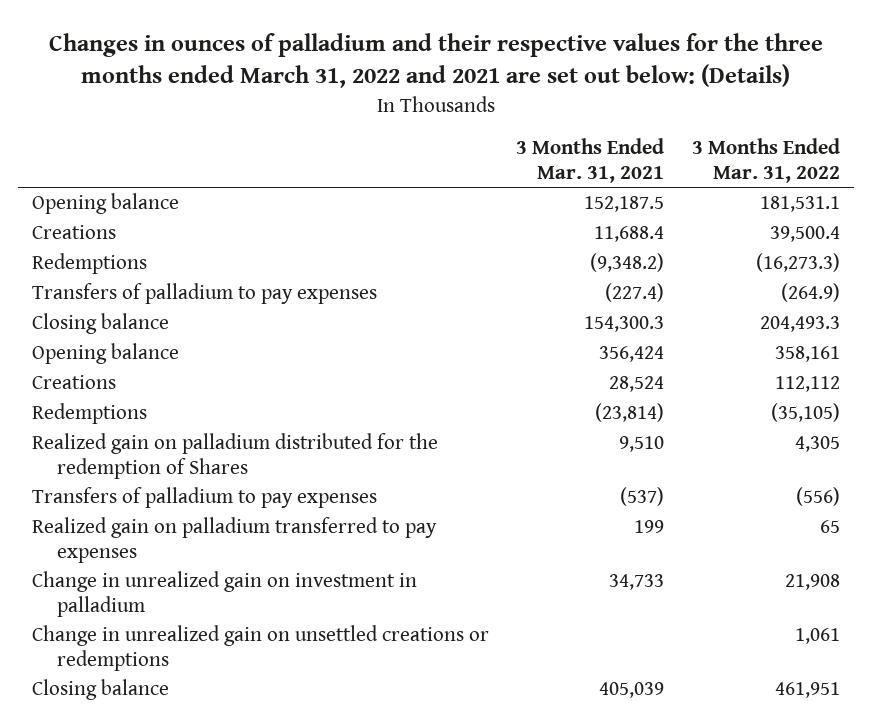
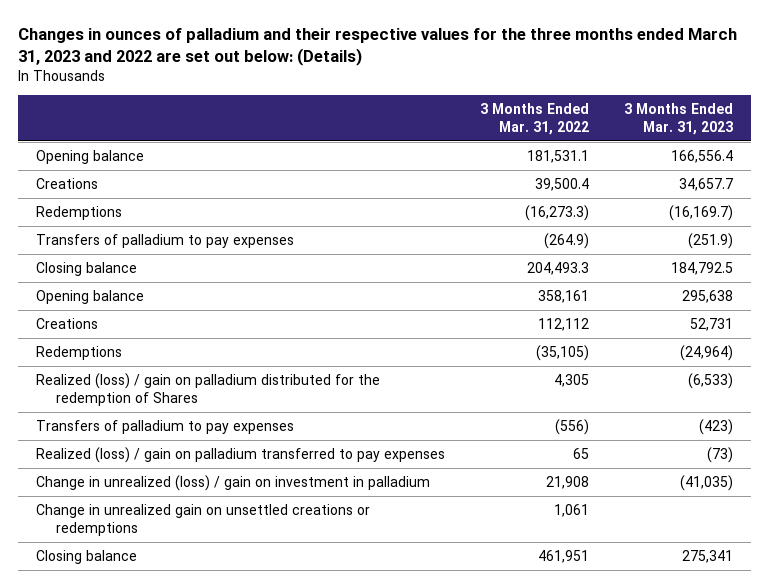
- Changes in ounces of palladium and their respective values for the three months ended March 31, 2022 and 2021 are set out below: (Details)
+ Changes in ounces of palladium and their respective values for the three months ended March 31, 2023 and 2022 are set out below: (Details)
- | 3 Months Ended Mar. 31, 2021 | 3 Months Ended Mar. 31, 2022
+ | 3 Months Ended Mar. 31, 2022 | 3 Months Ended Mar. 31, 2023
- Realized gain on palladium distributed for the redemption of Shares | 9,510 | 4,305
+ Realized (loss) / gain on palladium distributed for the redemption of Shares | 4,305 | (6,533)
- Realized gain on palladium transferred to pay expenses | 199 | 65
- Change in unrealized gain on investment in palladium | 34,733 | 21,908
+ Realized (loss) / gain on palladium transferred to pay expenses | 65 | (73)
+ Change in unrealized (loss) / gain on investment in palladium | 21,908 | (41,035)

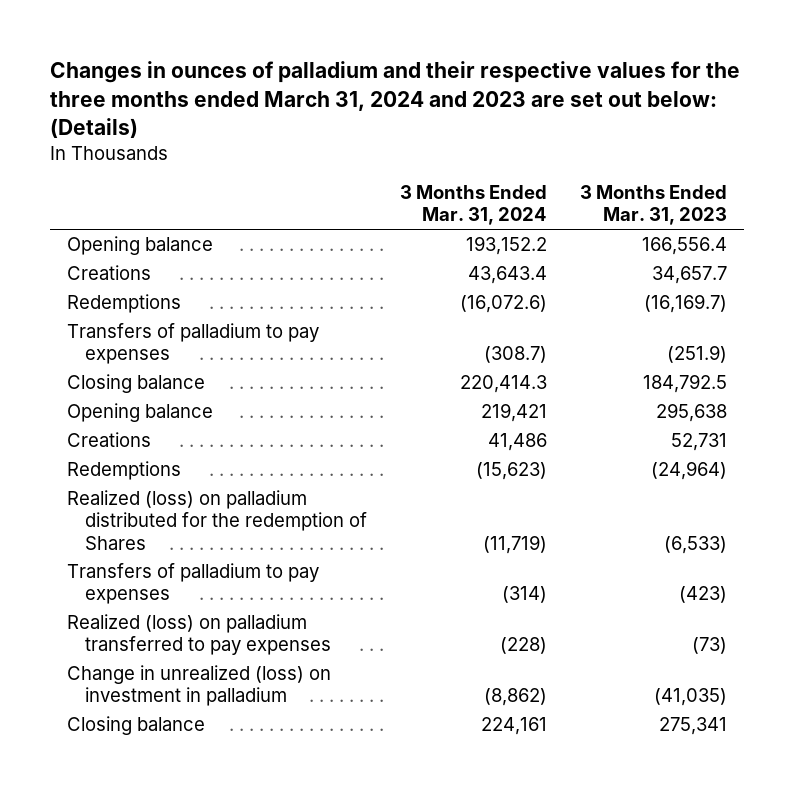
- Changes in ounces of palladium and their respective values for the three months ended March 31, 2023 and 2022 are set out below: (Details)
+ Changes in ounces of palladium and their respective values for the three months ended March 31, 2024 and 2023 are set out below: (Details)
- | 3 Months Ended Mar. 31, 2022 | 3 Months Ended Mar. 31, 2023
+ | 3 Months Ended Mar. 31, 2024 | 3 Months Ended Mar. 31, 2023
- Realized (loss) / gain on palladium distributed for the redemption of Shares | 4,305 | (6,533)
+ Realized (loss) on palladium distributed for the redemption of Shares | (11,719) | (6,533)
- Realized (loss) / gain on palladium transferred to pay expenses | 65 | (73)
- Change in unrealized (loss) / gain on investment in palladium | 21,908 | (41,035)
- Change in unrealized gain on unsettled creations or redemptions | 1,061 |
+ Realized (loss) on palladium transferred to pay expenses | (228) | (73)
+ Change in unrealized (loss) on investment in palladium | (8,862) | (41,035)

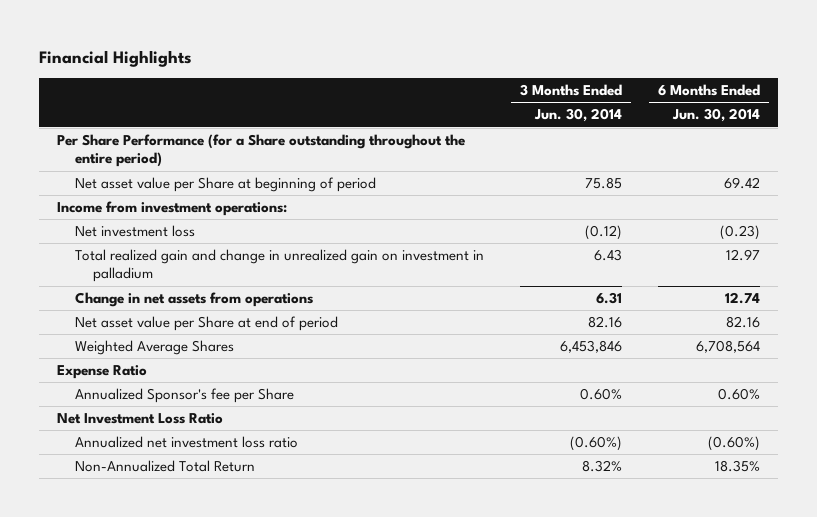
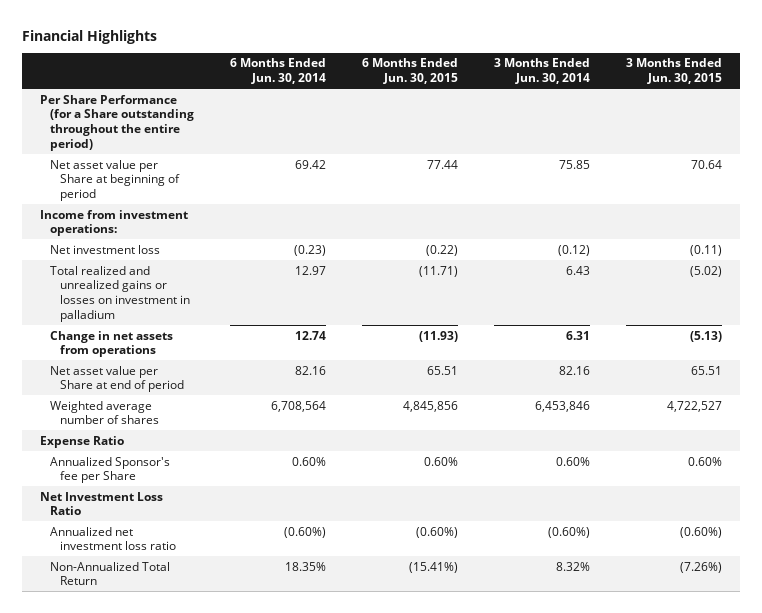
- | 3 Months Ended Jun. 30, 2014 | 6 Months Ended Jun. 30, 2014
+ | 6 Months Ended Jun. 30, 2014 | 6 Months Ended Jun. 30, 2015 | 3 Months Ended Jun. 30, 2014 | 3 Months Ended Jun. 30, 2015
- Total realized gain and change in unrealized gain on investment in palladium | 6.43 | 12.97
+ Total realized and unrealized gains or losses on investment in palladium | 12.97 | (11.71) | 6.43 | (5.02)
- Weighted Average Shares | 6,453,846 | 6,708,564
+ Weighted average number of shares | 6,708,564 | 4,845,856 | 6,453,846 | 4,722,527

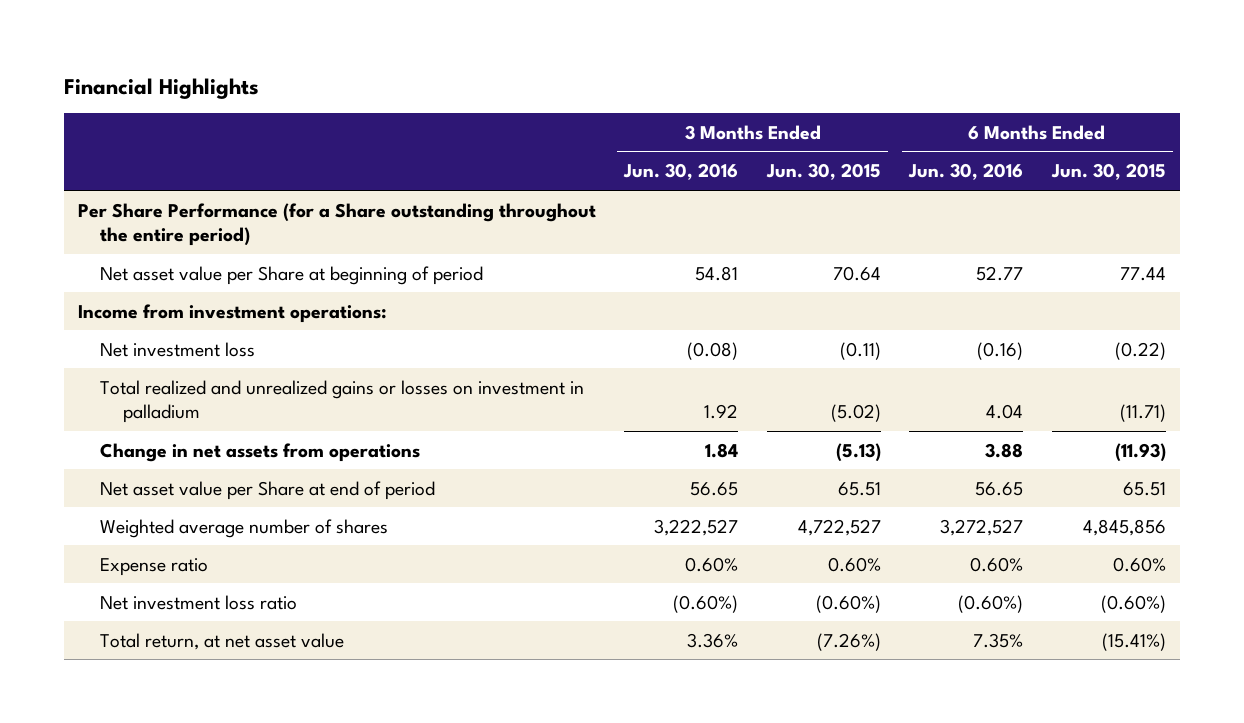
- | 6 Months Ended Jun. 30, 2014 | 6 Months Ended Jun. 30, 2015 | 3 Months Ended Jun. 30, 2014 | 3 Months Ended Jun. 30, 2015
+ | 3 Months Ended Jun. 30, 2016 | 3 Months Ended Jun. 30, 2015 | 6 Months Ended Jun. 30, 2016 | 6 Months Ended Jun. 30, 2015
- Expense Ratio
- Annualized Sponsor's fee per Share | 0.60% | 0.60% | 0.60% | 0.60%
- Net Investment Loss Ratio
- Annualized net investment loss ratio | (0.60%) | (0.60%) | (0.60%) | (0.60%)
- Non-Annualized Total Return | 18.35% | (15.41%) | 8.32% | (7.26%)
+ Expense ratio | 0.60% | 0.60% | 0.60% | 0.60%
+ Net investment loss ratio | (0.60%) | (0.60%) | (0.60%) | (0.60%)
+ Total return, at net asset value | 3.36% | (7.26%) | 7.35% | (15.41%)

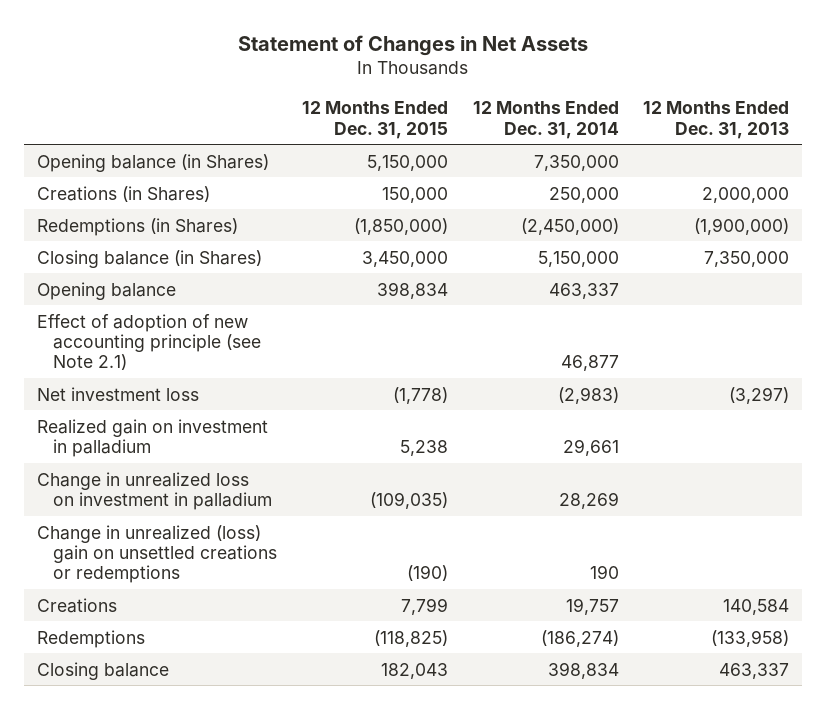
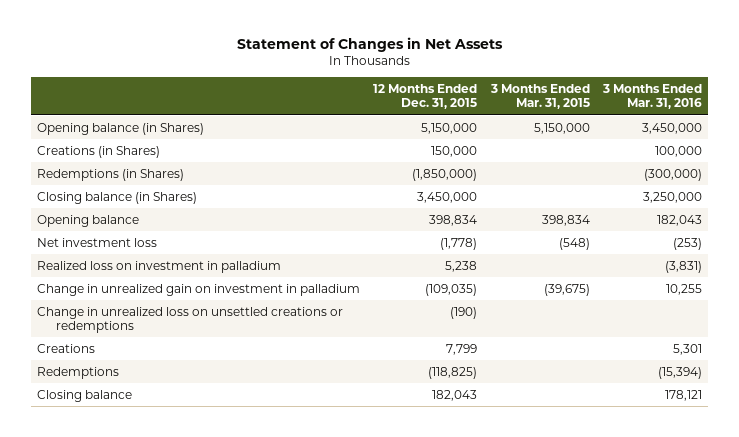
- | 12 Months Ended Dec. 31, 2015 | 12 Months Ended Dec. 31, 2014 | 12 Months Ended Dec. 31, 2013
+ | 12 Months Ended Dec. 31, 2015 | 3 Months Ended Mar. 31, 2015 | 3 Months Ended Mar. 31, 2016
- Effect of adoption of new accounting principle (see Note 2.1) | | 46,877 |
- Realized gain on investment in palladium | 5,238 | 29,661 |
- Change in unrealized loss on investment in palladium | (109,035) | 28,269 |
- Change in unrealized (loss) gain on unsettled creations or redemptions | (190) | 190 |
+ Realized loss on investment in palladium | 5,238 | | (3,831)
+ Change in unrealized gain on investment in palladium | (109,035) | (39,675) | 10,255
+ Change in unrealized loss on unsettled creations or redemptions | (190) | |

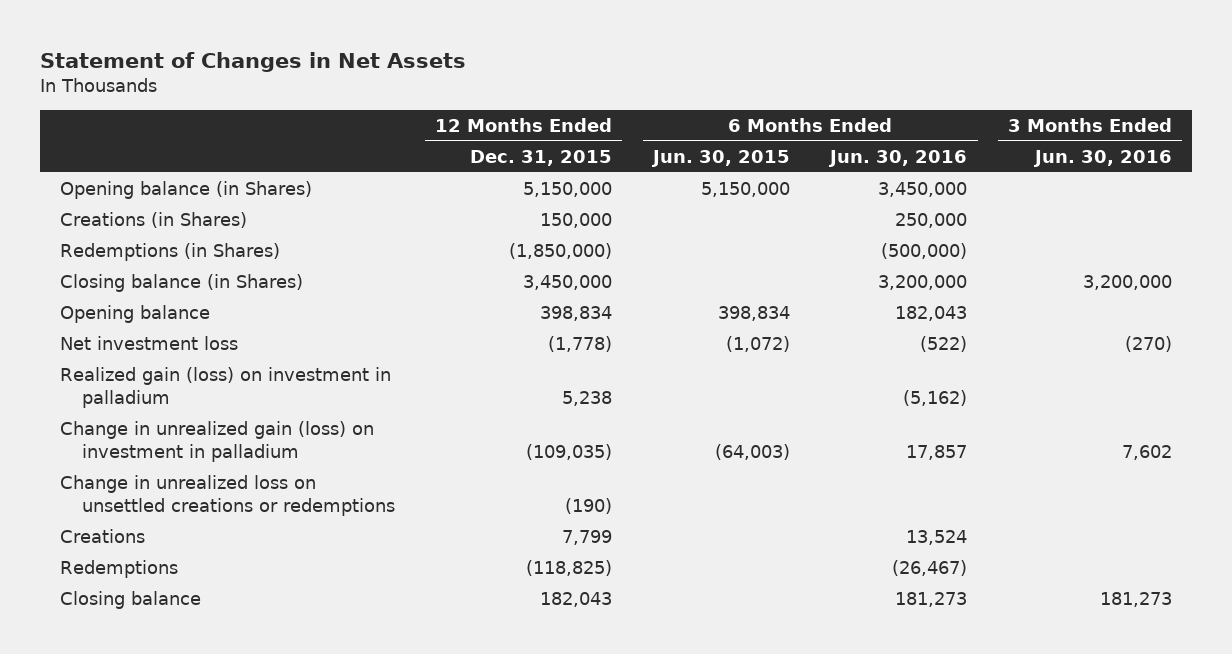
- | 12 Months Ended Dec. 31, 2015 | 3 Months Ended Mar. 31, 2015 | 3 Months Ended Mar. 31, 2016
+ | 12 Months Ended Dec. 31, 2015 | 6 Months Ended Jun. 30, 2015 | 6 Months Ended Jun. 30, 2016 | 3 Months Ended Jun. 30, 2016
- Realized loss on investment in palladium | 5,238 | | (3,831)
- Change in unrealized gain on investment in palladium | (109,035) | (39,675) | 10,255
+ Realized gain (loss) on investment in palladium | 5,238 | | (5,162) |
+ Change in unrealized gain (loss) on investment in palladium | (109,035) | (64,003) | 17,857 | 7,602

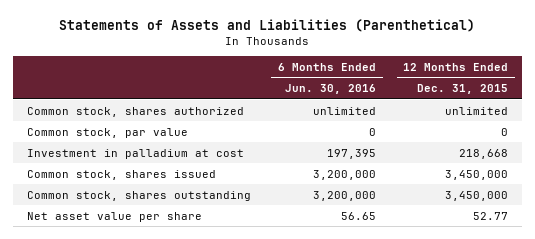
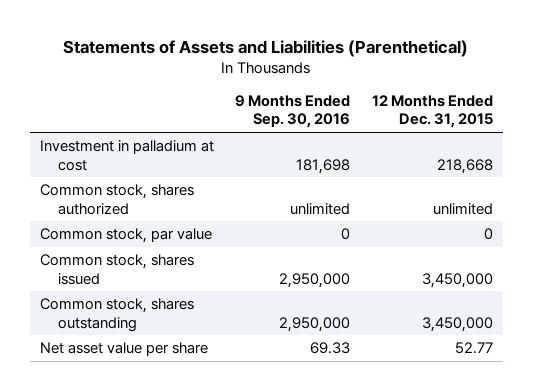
- | 6 Months Ended Jun. 30, 2016 | 12 Months Ended Dec. 31, 2015
+ | 9 Months Ended Sep. 30, 2016 | 12 Months Ended Dec. 31, 2015
moved up: Investment in palladium at cost | 181,698 | 218,668

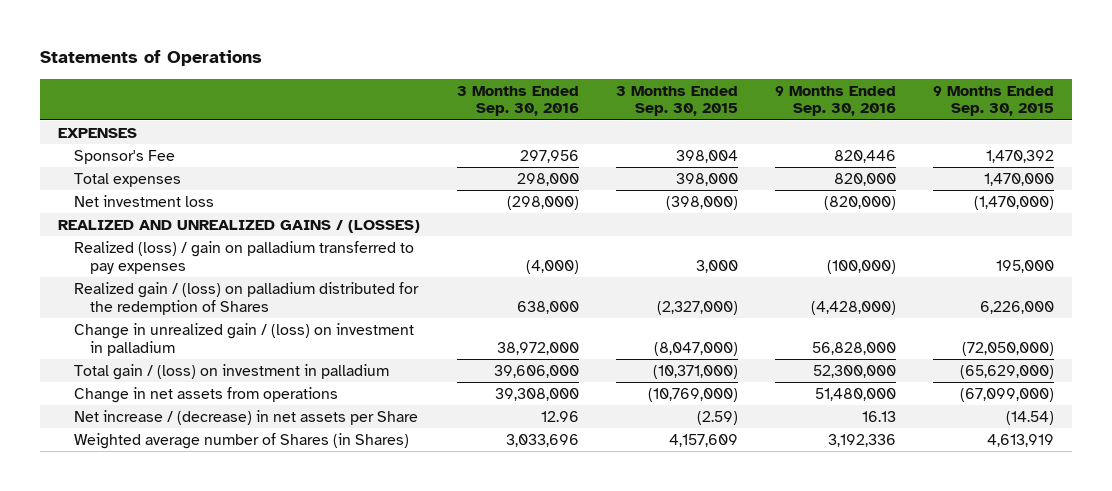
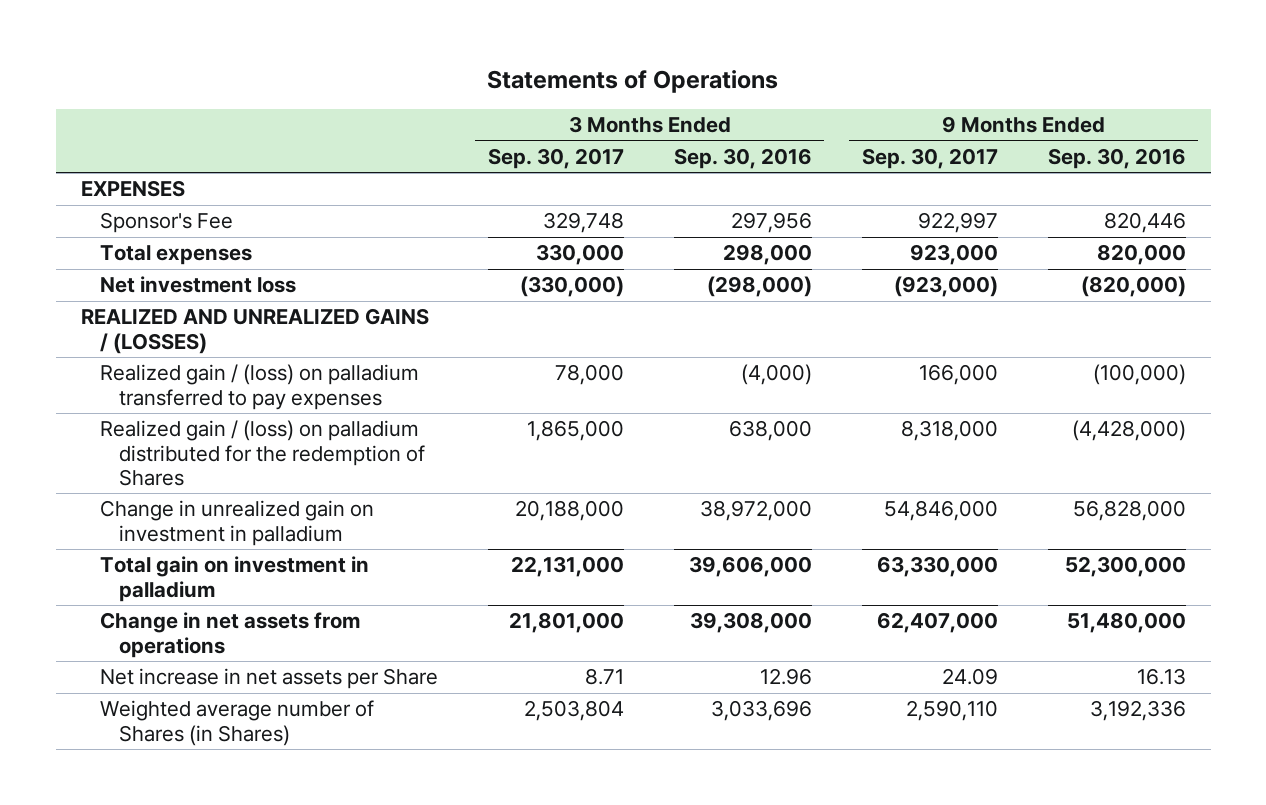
- | 3 Months Ended Sep. 30, 2016 | 3 Months Ended Sep. 30, 2015 | 9 Months Ended Sep. 30, 2016 | 9 Months Ended Sep. 30, 2015
+ | 3 Months Ended Sep. 30, 2017 | 3 Months Ended Sep. 30, 2016 | 9 Months Ended Sep. 30, 2017 | 9 Months Ended Sep. 30, 2016
- Realized (loss) / gain on palladium transferred to pay expenses | (4,000) | 3,000 | (100,000) | 195,000
+ Realized gain / (loss) on palladium transferred to pay expenses | 78,000 | (4,000) | 166,000 | (100,000)
- Change in unrealized gain / (loss) on investment in palladium | 38,972,000 | (8,047,000) | 56,828,000 | (72,050,000)
- Total gain / (loss) on investment in palladium | 39,606,000 | (10,371,000) | 52,300,000 | (65,629,000)
+ Change in unrealized gain on investment in palladium | 20,188,000 | 38,972,000 | 54,846,000 | 56,828,000
+ Total gain on investment in palladium | 22,131,000 | 39,606,000 | 63,330,000 | 52,300,000
- Net increase / (decrease) in net assets per Share | 12.96 | (2.59) | 16.13 | (14.54)
+ Net increase in net assets per Share | 8.71 | 12.96 | 24.09 | 16.13

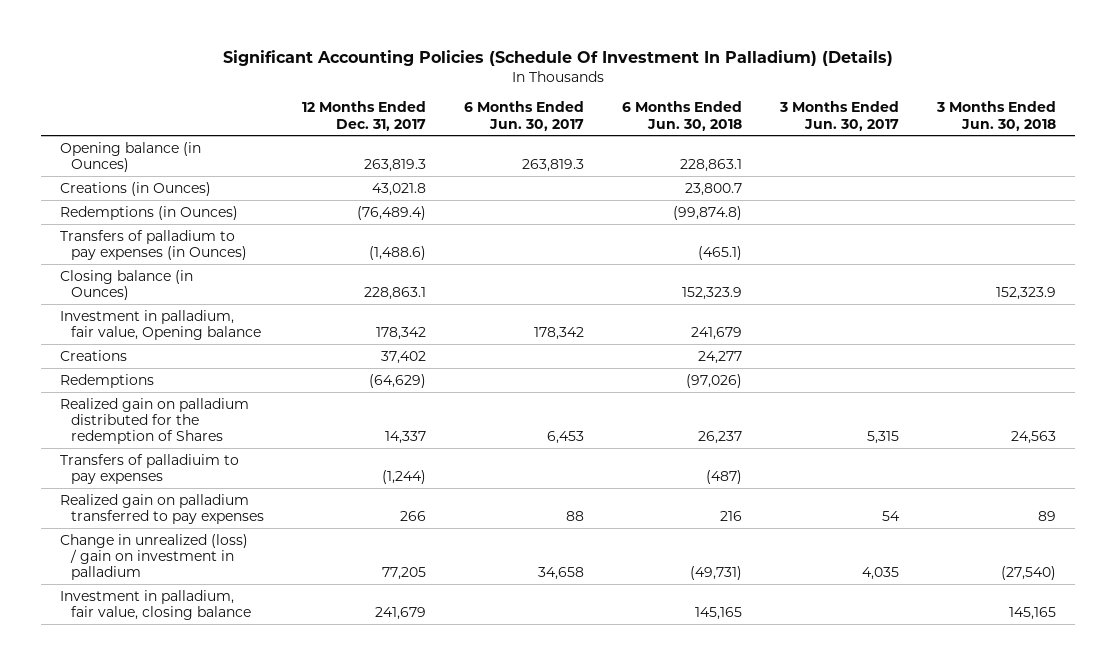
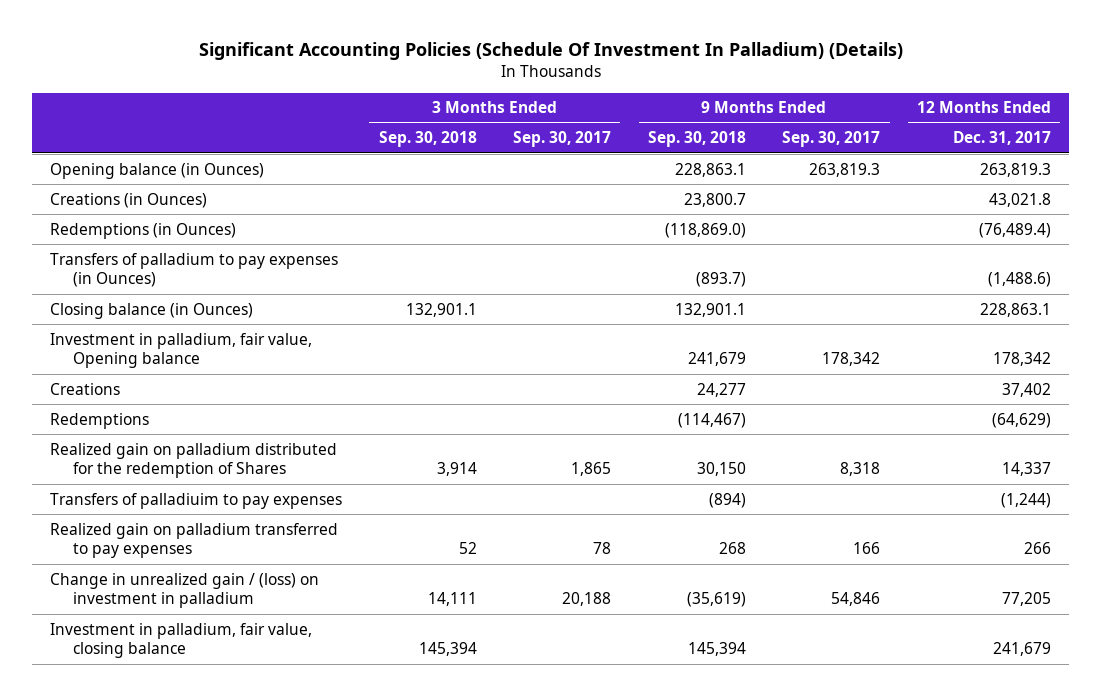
- | 12 Months Ended Dec. 31, 2017 | 6 Months Ended Jun. 30, 2017 | 6 Months Ended Jun. 30, 2018 | 3 Months Ended Jun. 30, 2017 | 3 Months Ended Jun. 30, 2018
+ | 3 Months Ended Sep. 30, 2018 | 3 Months Ended Sep. 30, 2017 | 9 Months Ended Sep. 30, 2018 | 9 Months Ended Sep. 30, 2017 | 12 Months Ended Dec. 31, 2017
- Change in unrealized (loss) / gain on investment in palladium | 77,205 | 34,658 | (49,731) | 4,035 | (27,540)
+ Change in unrealized gain / (loss) on investment in palladium | 14,111 | 20,188 | (35,619) | 54,846 | 77,205

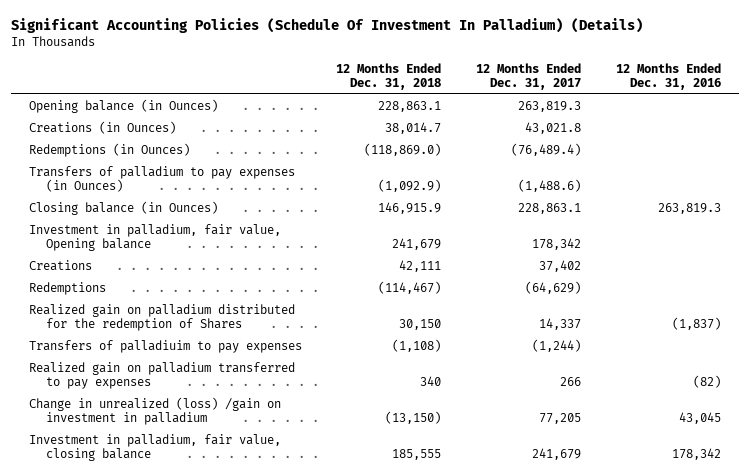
- | 3 Months Ended Sep. 30, 2018 | 3 Months Ended Sep. 30, 2017 | 9 Months Ended Sep. 30, 2018 | 9 Months Ended Sep. 30, 2017 | 12 Months Ended Dec. 31, 2017
+ | 12 Months Ended Dec. 31, 2018 | 12 Months Ended Dec. 31, 2017 | 12 Months Ended Dec. 31, 2016
- Change in unrealized gain / (loss) on investment in palladium | 14,111 | 20,188 | (35,619) | 54,846 | 77,205
+ Change in unrealized (loss) /gain on investment in palladium | (13,150) | 77,205 | 43,045

